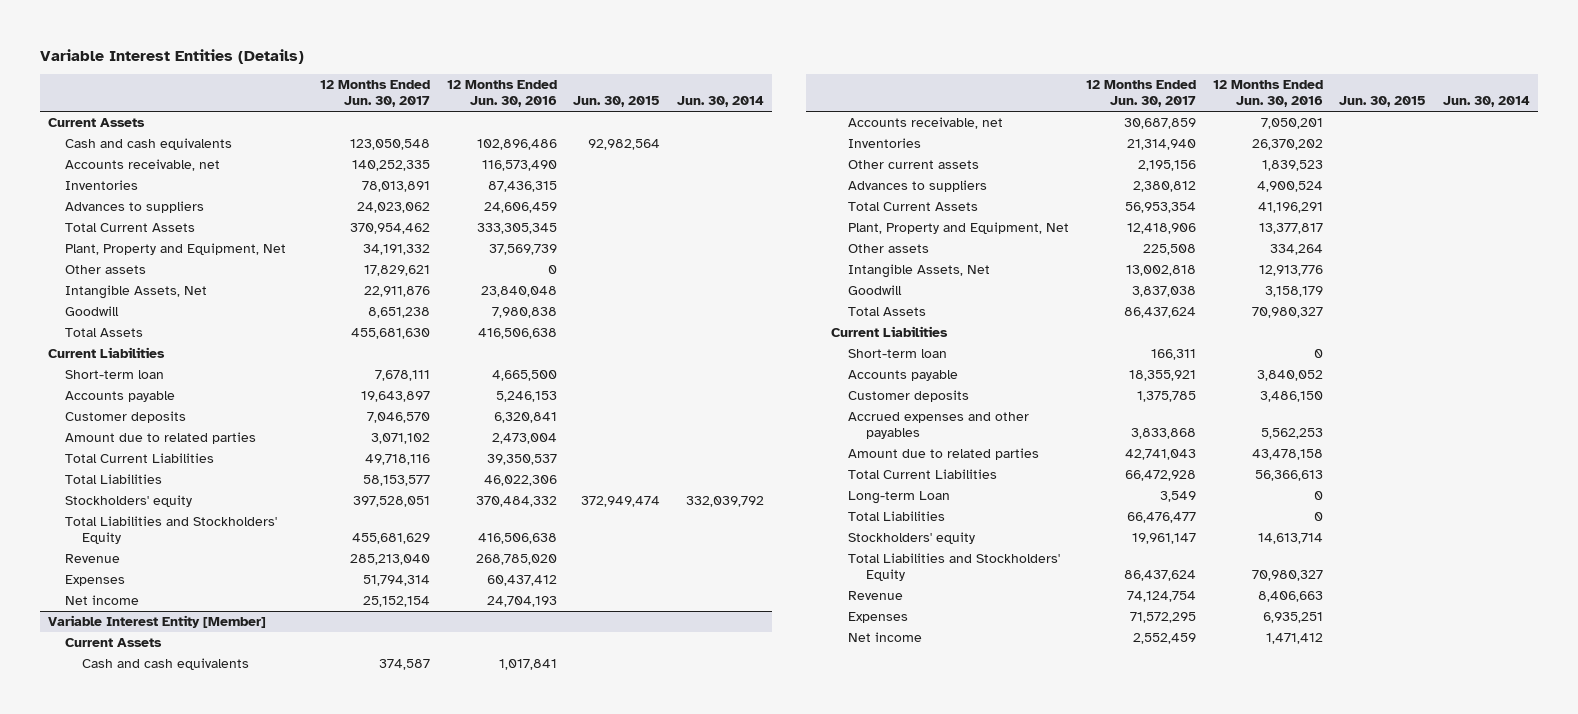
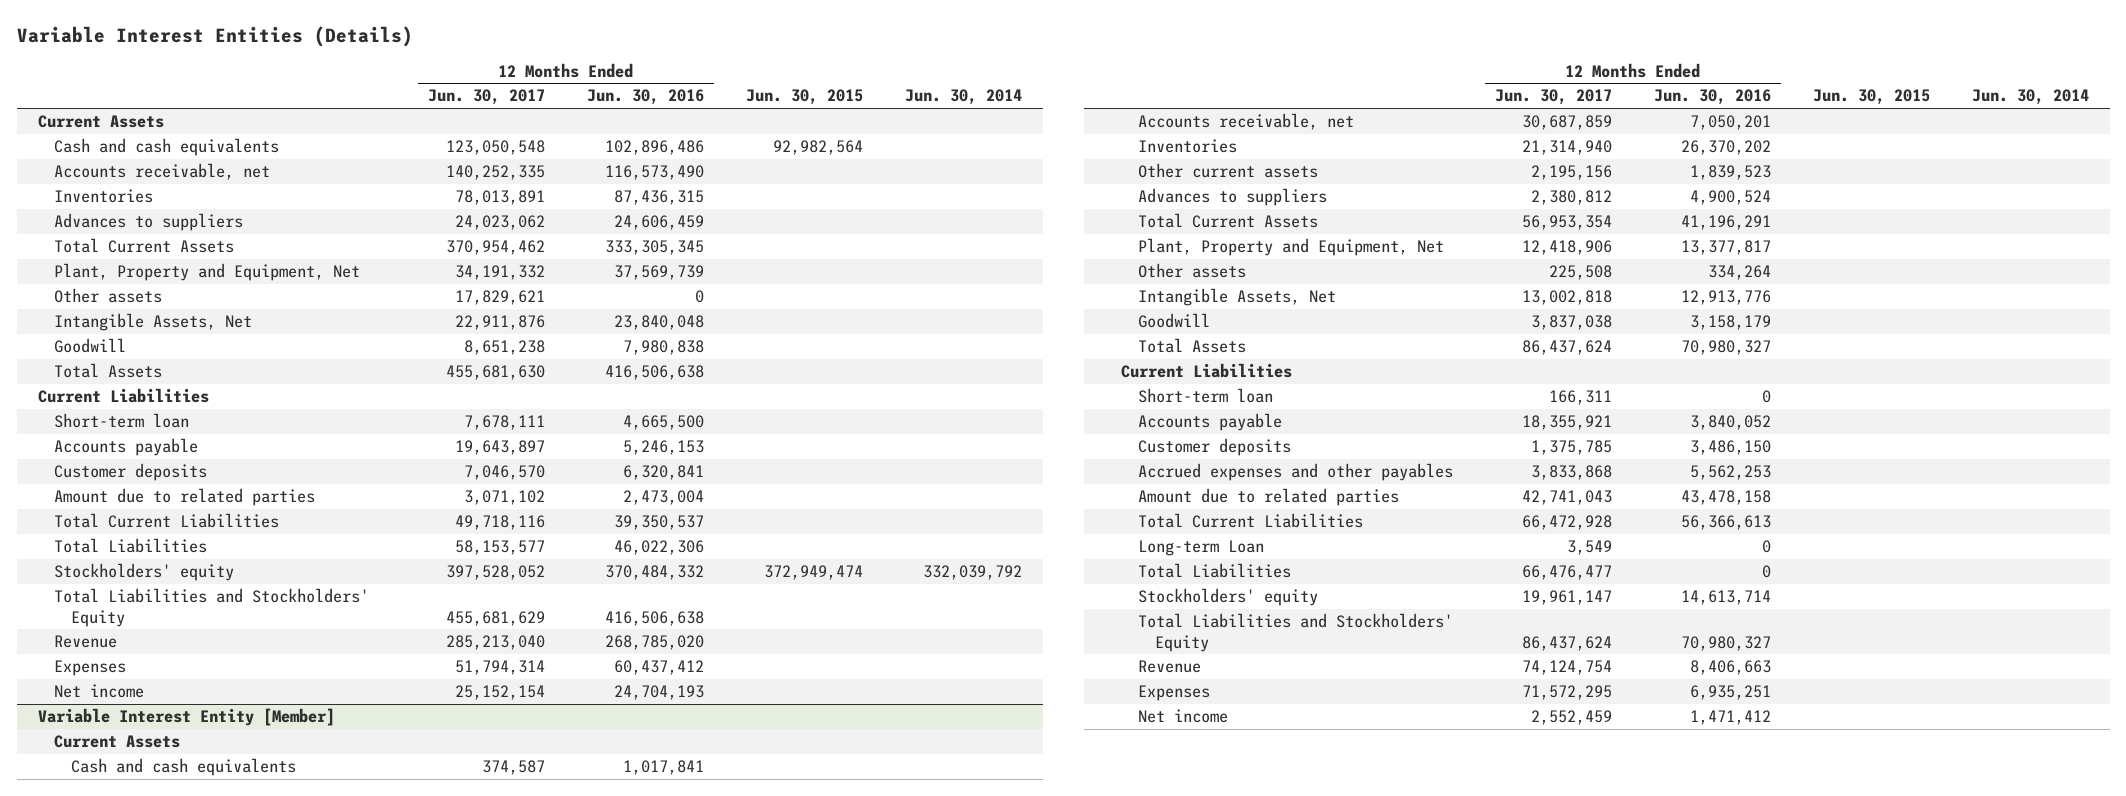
- Stockholders' equity | 397,528,051 | 370,484,332 | 372,949,474 | 332,039,792
+ Stockholders' equity | 397,528,052 | 370,484,332 | 372,949,474 | 332,039,792

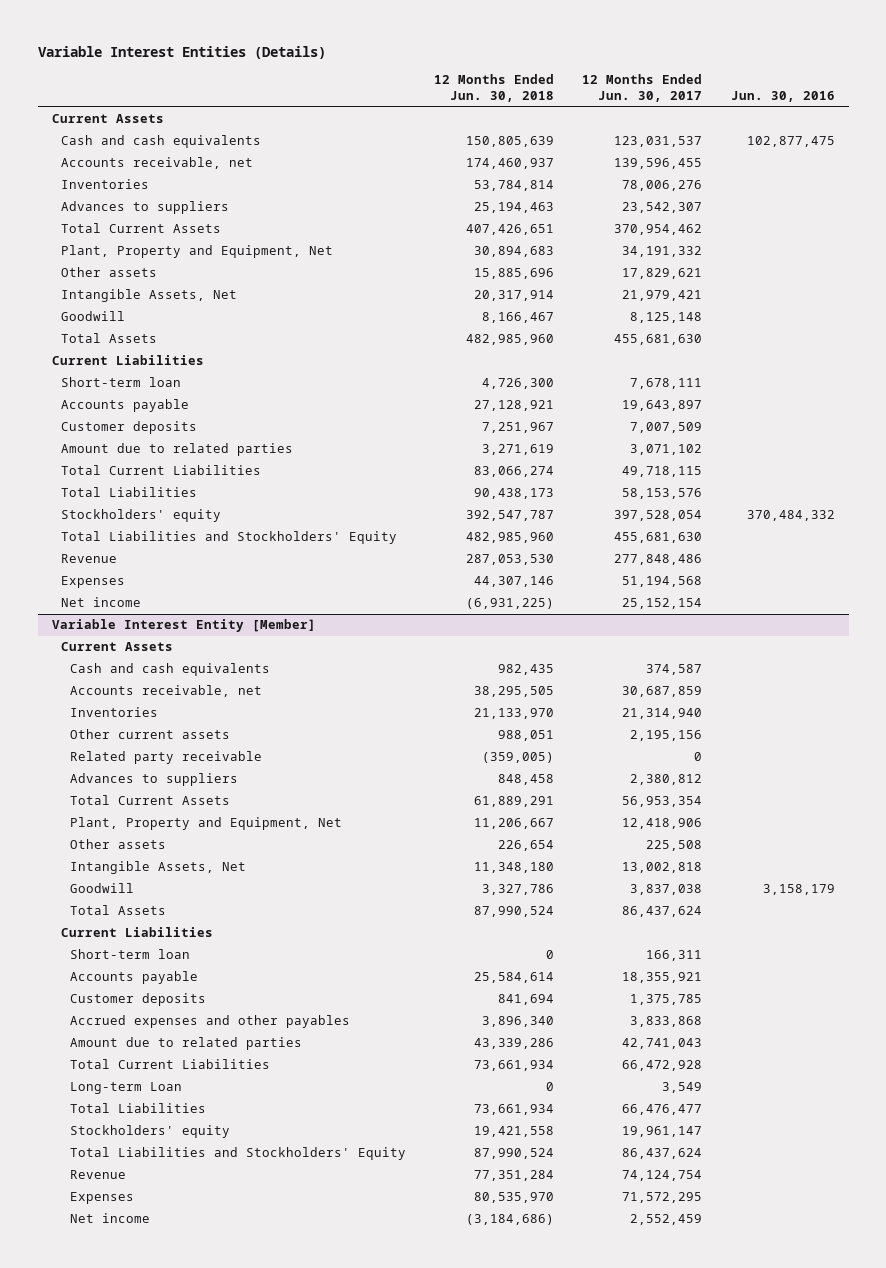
- | 12 Months Ended Jun. 30, 2017 | 12 Months Ended Jun. 30, 2016 | Jun. 30, 2015 | Jun. 30, 2014
+ | 12 Months Ended Jun. 30, 2018 | 12 Months Ended Jun. 30, 2017 | Jun. 30, 2016
- Cash and cash equivalents | 123,050,548 | 102,896,486 | 92,982,564 |
- Accounts receivable, net | 140,252,335 | 116,573,490 | |
- Inventories | 78,013,891 | 87,436,315 | |
- Advances to suppliers | 24,023,062 | 24,606,459 | |
+ Cash and cash equivalents | 150,805,639 | 123,031,537 | 102,877,475
+ Accounts receivable, net | 174,460,937 | 139,596,455 |
+ Inventories | 53,784,814 | 78,006,276 |
+ Advances to suppliers | 25,194,463 | 23,542,307 |
- Intangible Assets, Net | 22,911,876 | 23,840,048 | |
- Goodwill | 8,651,238 | 7,980,838 | |
+ Intangible Assets, Net | 20,317,914 | 21,979,421 |
+ Goodwill | 8,166,467 | 8,125,148 |
- Customer deposits | 7,046,570 | 6,320,841 | |
+ Customer deposits | 7,251,967 | 7,007,509 |
- Total Current Liabilities | 49,718,116 | 39,350,537 | |
- Total Liabilities | 58,153,577 | 46,022,306 | |
- Stockholders' equity | 397,528,052 | 370,484,332 | 372,949,474 | 332,039,792
- Total Liabilities and Stockholders' Equity | 455,681,629 | 416,506,638 | |
- Revenue | 285,213,040 | 268,785,020 | |
- Expenses | 51,794,314 | 60,437,412 | |
+ Total Current Liabilities | 83,066,274 | 49,718,115 |
+ Total Liabilities | 90,438,173 | 58,153,576 |
+ Stockholders' equity | 392,547,787 | 397,528,054 | 370,484,332
+ Total Liabilities and Stockholders' Equity | 482,985,960 | 455,681,630 |
+ Revenue | 287,053,530 | 277,848,486 |
+ Expenses | 44,307,146 | 51,194,568 |
@ Variable Interest Entity [Member]
+ Related party receivable | (359,005) | 0 |

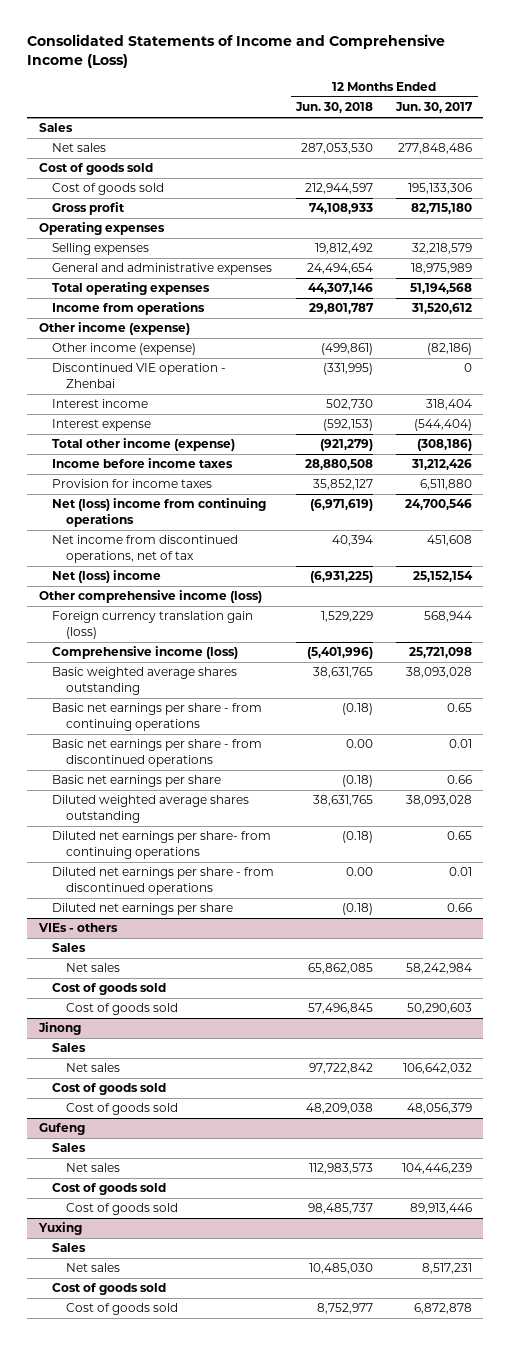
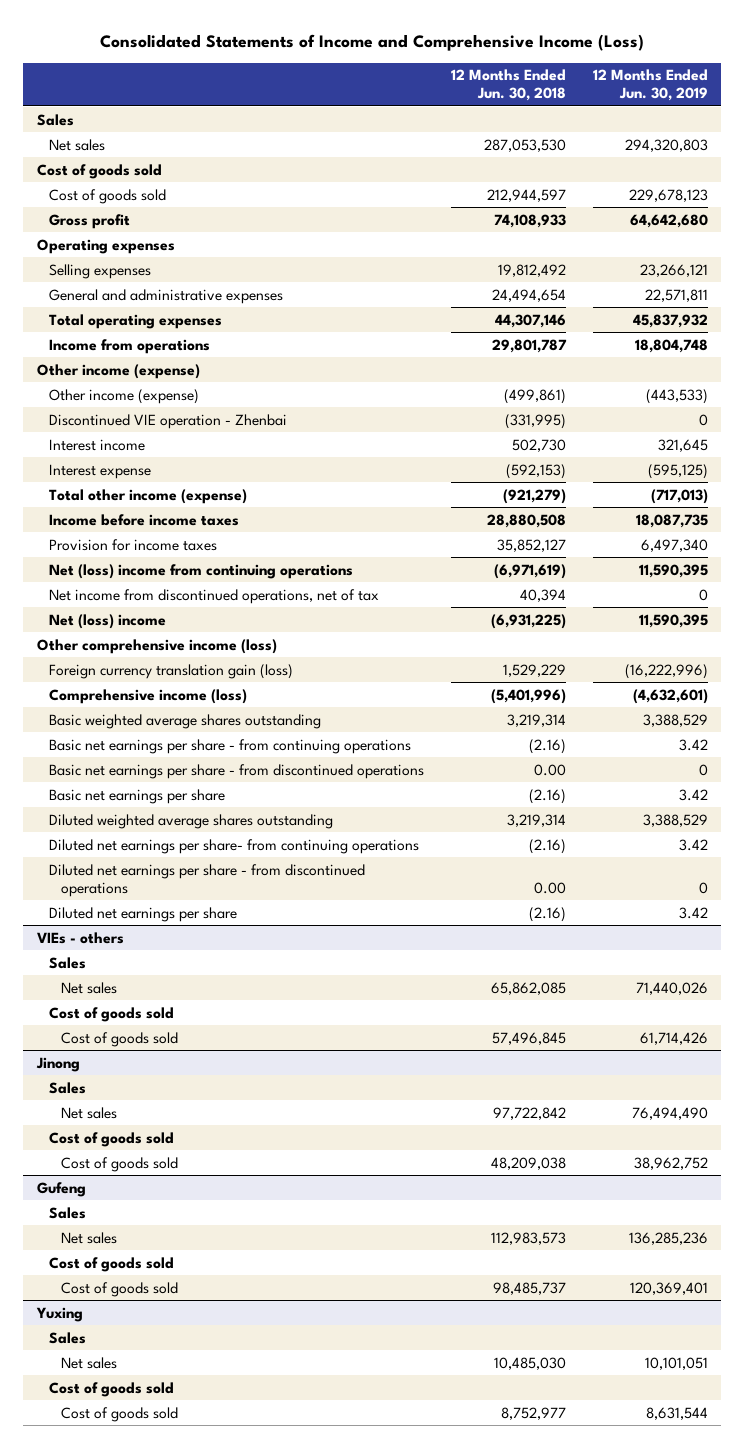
- | 12 Months Ended Jun. 30, 2018 | 12 Months Ended Jun. 30, 2017
+ | 12 Months Ended Jun. 30, 2018 | 12 Months Ended Jun. 30, 2019
- Basic weighted average shares outstanding | 38,631,765 | 38,093,028
- Basic net earnings per share - from continuing operations | (0.18) | 0.65
+ Basic weighted average shares outstanding | 3,219,314 | 3,388,529
+ Basic net earnings per share - from continuing operations | (2.16) | 3.42
- Basic net earnings per share | (0.18) | 0.66
- Diluted weighted average shares outstanding | 38,631,765 | 38,093,028
- Diluted net earnings per share- from continuing operations | (0.18) | 0.65
+ Basic net earnings per share | (2.16) | 3.42
+ Diluted weighted average shares outstanding | 3,219,314 | 3,388,529
+ Diluted net earnings per share- from continuing operations | (2.16) | 3.42
- Diluted net earnings per share | (0.18) | 0.66
+ Diluted net earnings per share | (2.16) | 3.42

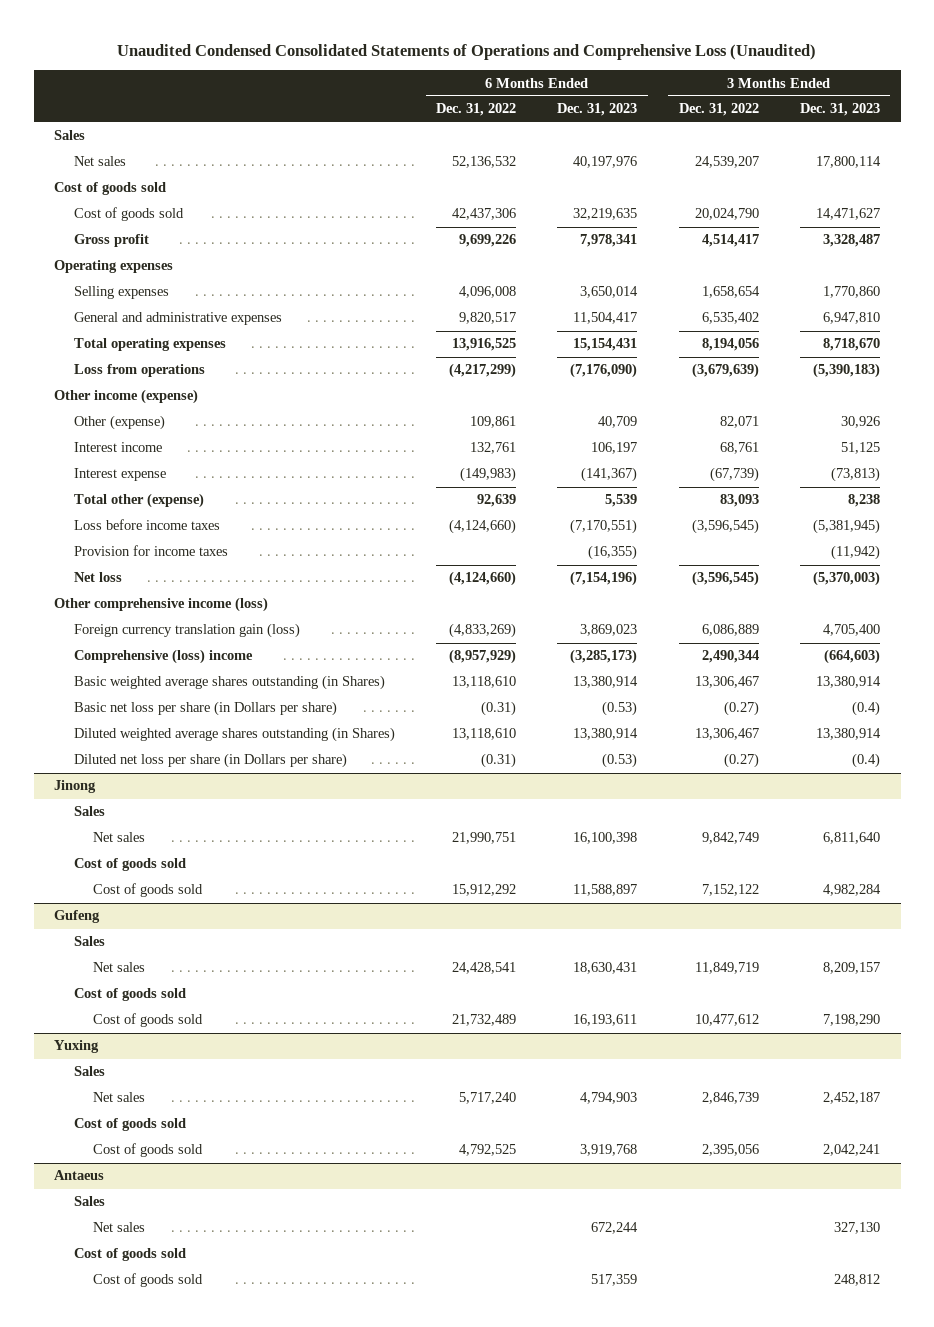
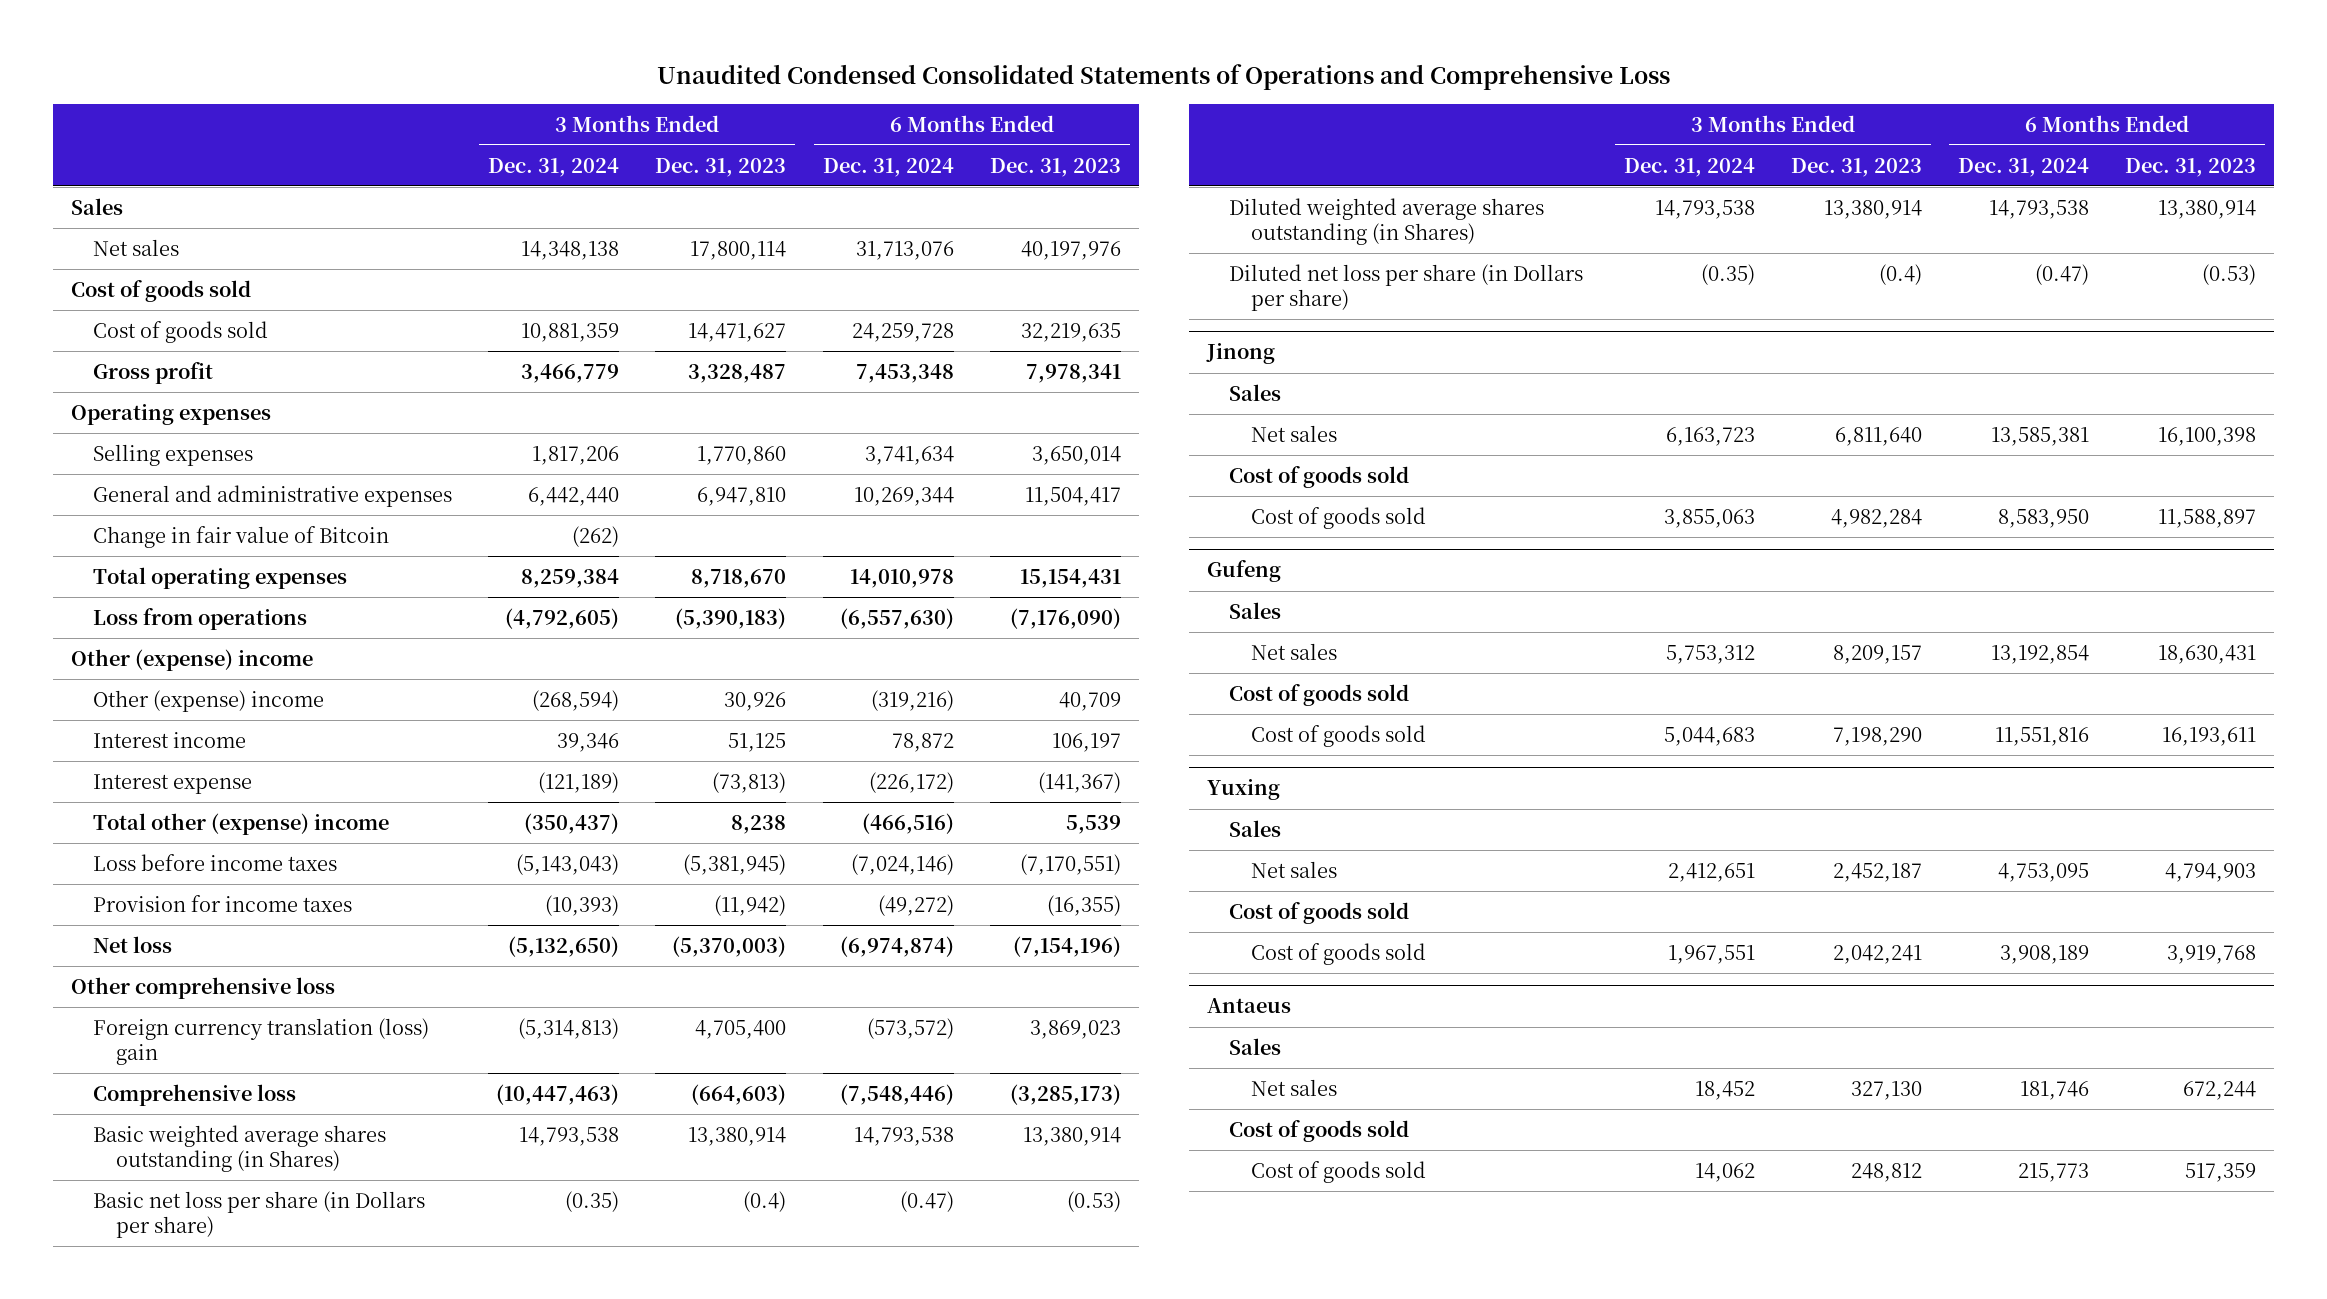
- Unaudited Condensed Consolidated Statements of Operations and Comprehensive Loss (Unaudited)
+ Unaudited Condensed Consolidated Statements of Operations and Comprehensive Loss
- | 6 Months Ended Dec. 31, 2022 | 6 Months Ended Dec. 31, 2023 | 3 Months Ended Dec. 31, 2022 | 3 Months Ended Dec. 31, 2023
+ | 3 Months Ended Dec. 31, 2024 | 3 Months Ended Dec. 31, 2023 | 6 Months Ended Dec. 31, 2024 | 6 Months Ended Dec. 31, 2023
+ Change in fair value of Bitcoin | (262) | | |
- Other income (expense)
- Other (expense) | 109,861 | 40,709 | 82,071 | 30,926
+ Other (expense) income
+ Other (expense) income | (268,594) | 30,926 | (319,216) | 40,709
- Total other (expense) | 92,639 | 5,539 | 83,093 | 8,238
+ Total other (expense) income | (350,437) | 8,238 | (466,516) | 5,539
- Other comprehensive income (loss)
- Foreign currency translation gain (loss) | (4,833,269) | 3,869,023 | 6,086,889 | 4,705,400
- Comprehensive (loss) income | (8,957,929) | (3,285,173) | 2,490,344 | (664,603)
+ Other comprehensive loss
+ Foreign currency translation (loss) gain | (5,314,813) | 4,705,400 | (573,572) | 3,869,023
+ Comprehensive loss | (10,447,463) | (664,603) | (7,548,446) | (3,285,173)

